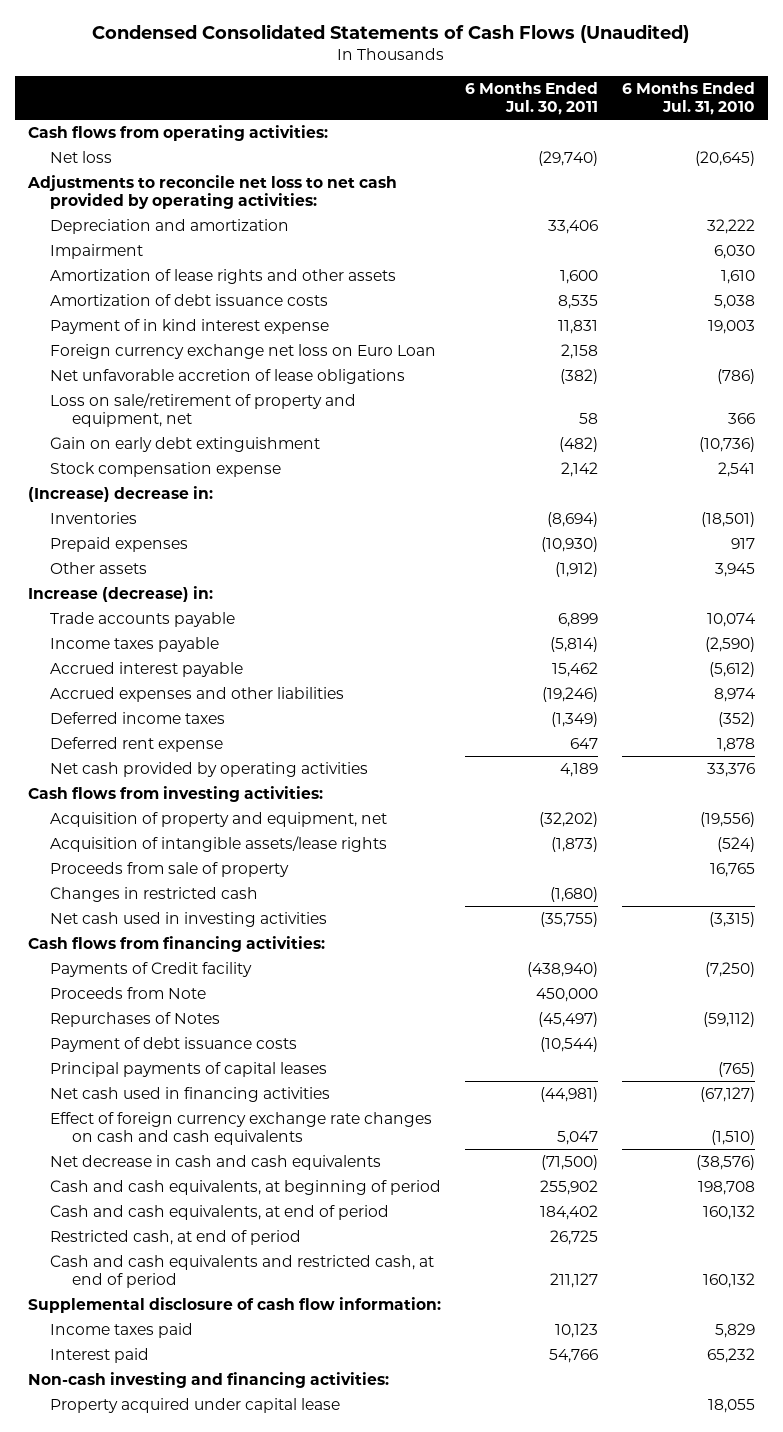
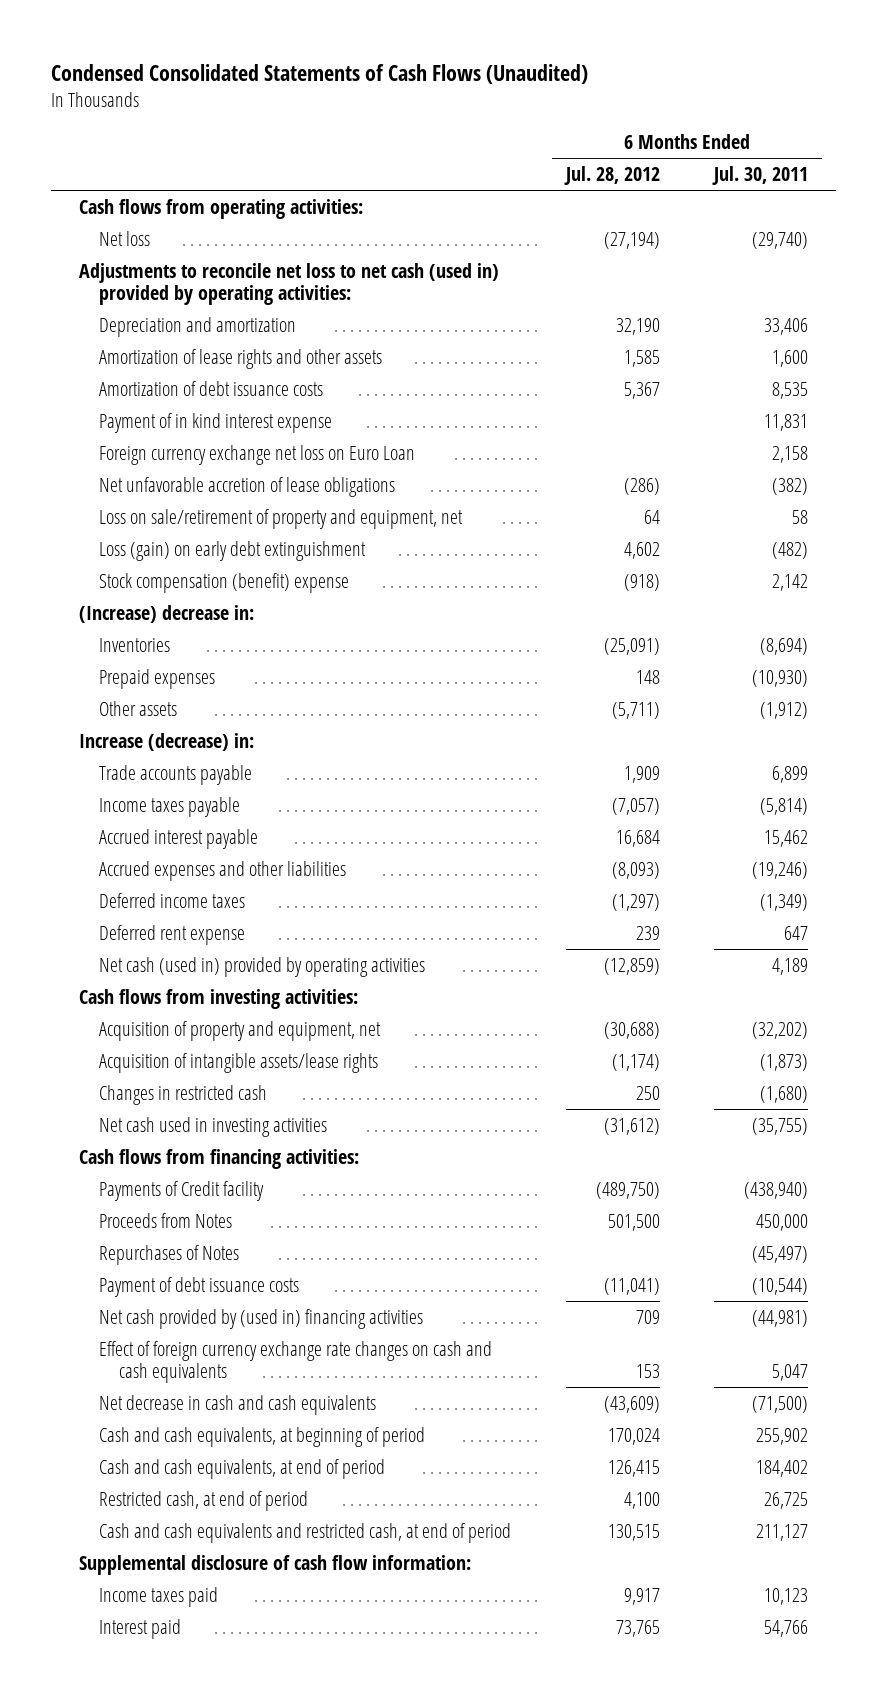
- | 6 Months Ended Jul. 30, 2011 | 6 Months Ended Jul. 31, 2010
+ | 6 Months Ended Jul. 28, 2012 | 6 Months Ended Jul. 30, 2011
- Adjustments to reconcile net loss to net cash provided by operating activities:
+ Adjustments to reconcile net loss to net cash (used in) provided by operating activities:
- Impairment | | 6,030
- Gain on early debt extinguishment | (482) | (10,736)
- Stock compensation expense | 2,142 | 2,541
+ Loss (gain) on early debt extinguishment | 4,602 | (482)
+ Stock compensation (benefit) expense | (918) | 2,142
- Net cash provided by operating activities | 4,189 | 33,376
+ Net cash (used in) provided by operating activities | (12,859) | 4,189
- Proceeds from sale of property | | 16,765
- Proceeds from Note | 450,000 |
+ Proceeds from Notes | 501,500 | 450,000
- Principal payments of capital leases | | (765)
- Net cash used in financing activities | (44,981) | (67,127)
+ Net cash provided by (used in) financing activities | 709 | (44,981)
- Non-cash investing and financing activities:
- Property acquired under capital lease | | 18,055

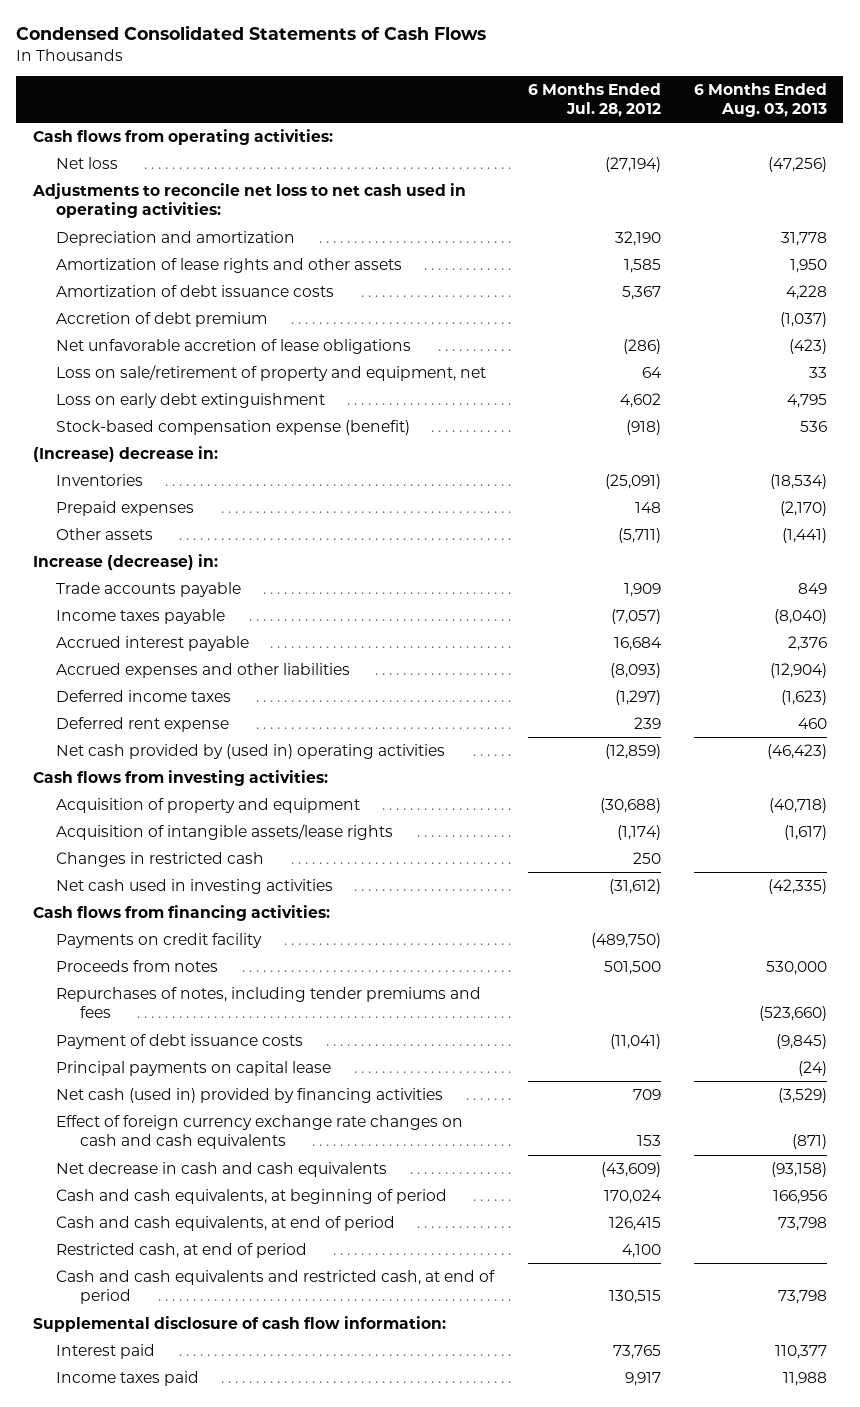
- Condensed Consolidated Statements of Cash Flows (Unaudited)
+ Condensed Consolidated Statements of Cash Flows
- | 6 Months Ended Jul. 28, 2012 | 6 Months Ended Jul. 30, 2011
+ | 6 Months Ended Jul. 28, 2012 | 6 Months Ended Aug. 03, 2013
- Adjustments to reconcile net loss to net cash (used in) provided by operating activities:
+ Adjustments to reconcile net loss to net cash used in operating activities:
- Payment of in kind interest expense | | 11,831
- Foreign currency exchange net loss on Euro Loan | | 2,158
+ Accretion of debt premium | | (1,037)
- Loss (gain) on early debt extinguishment | 4,602 | (482)
- Stock compensation (benefit) expense | (918) | 2,142
+ Loss on early debt extinguishment | 4,602 | 4,795
+ Stock-based compensation expense (benefit) | (918) | 536
- Net cash (used in) provided by operating activities | (12,859) | 4,189
+ Net cash provided by (used in) operating activities | (12,859) | (46,423)
- Acquisition of property and equipment, net | (30,688) | (32,202)
+ Acquisition of property and equipment | (30,688) | (40,718)
- Payments of Credit facility | (489,750) | (438,940)
- Proceeds from Notes | 501,500 | 450,000
- Repurchases of Notes | | (45,497)
+ Payments on credit facility | (489,750) |
+ Proceeds from notes | 501,500 | 530,000
+ Repurchases of notes, including tender premiums and fees | | (523,660)
- Net cash provided by (used in) financing activities | 709 | (44,981)
+ Principal payments on capital lease | | (24)
+ Net cash (used in) provided by financing activities | 709 | (3,529)
moved down: Income taxes paid | 9,917 | 11,988

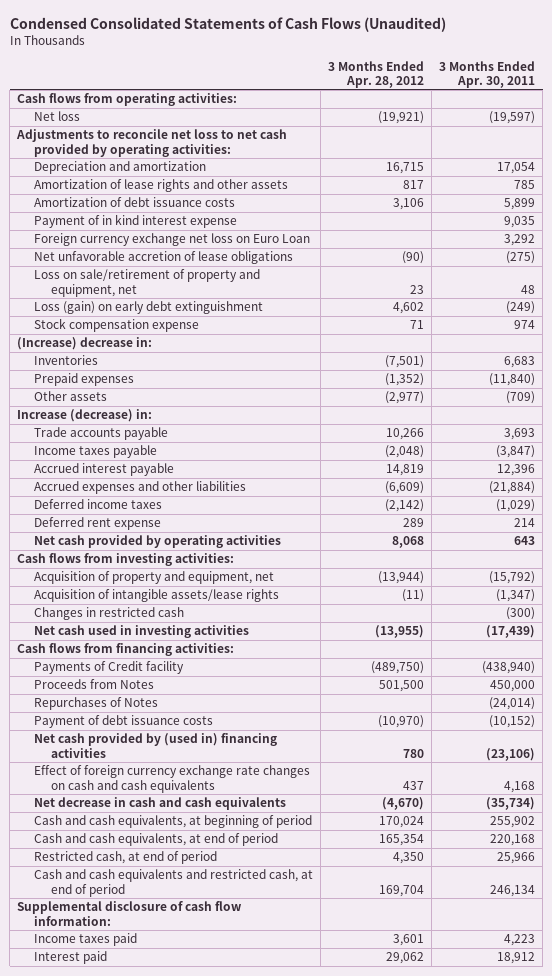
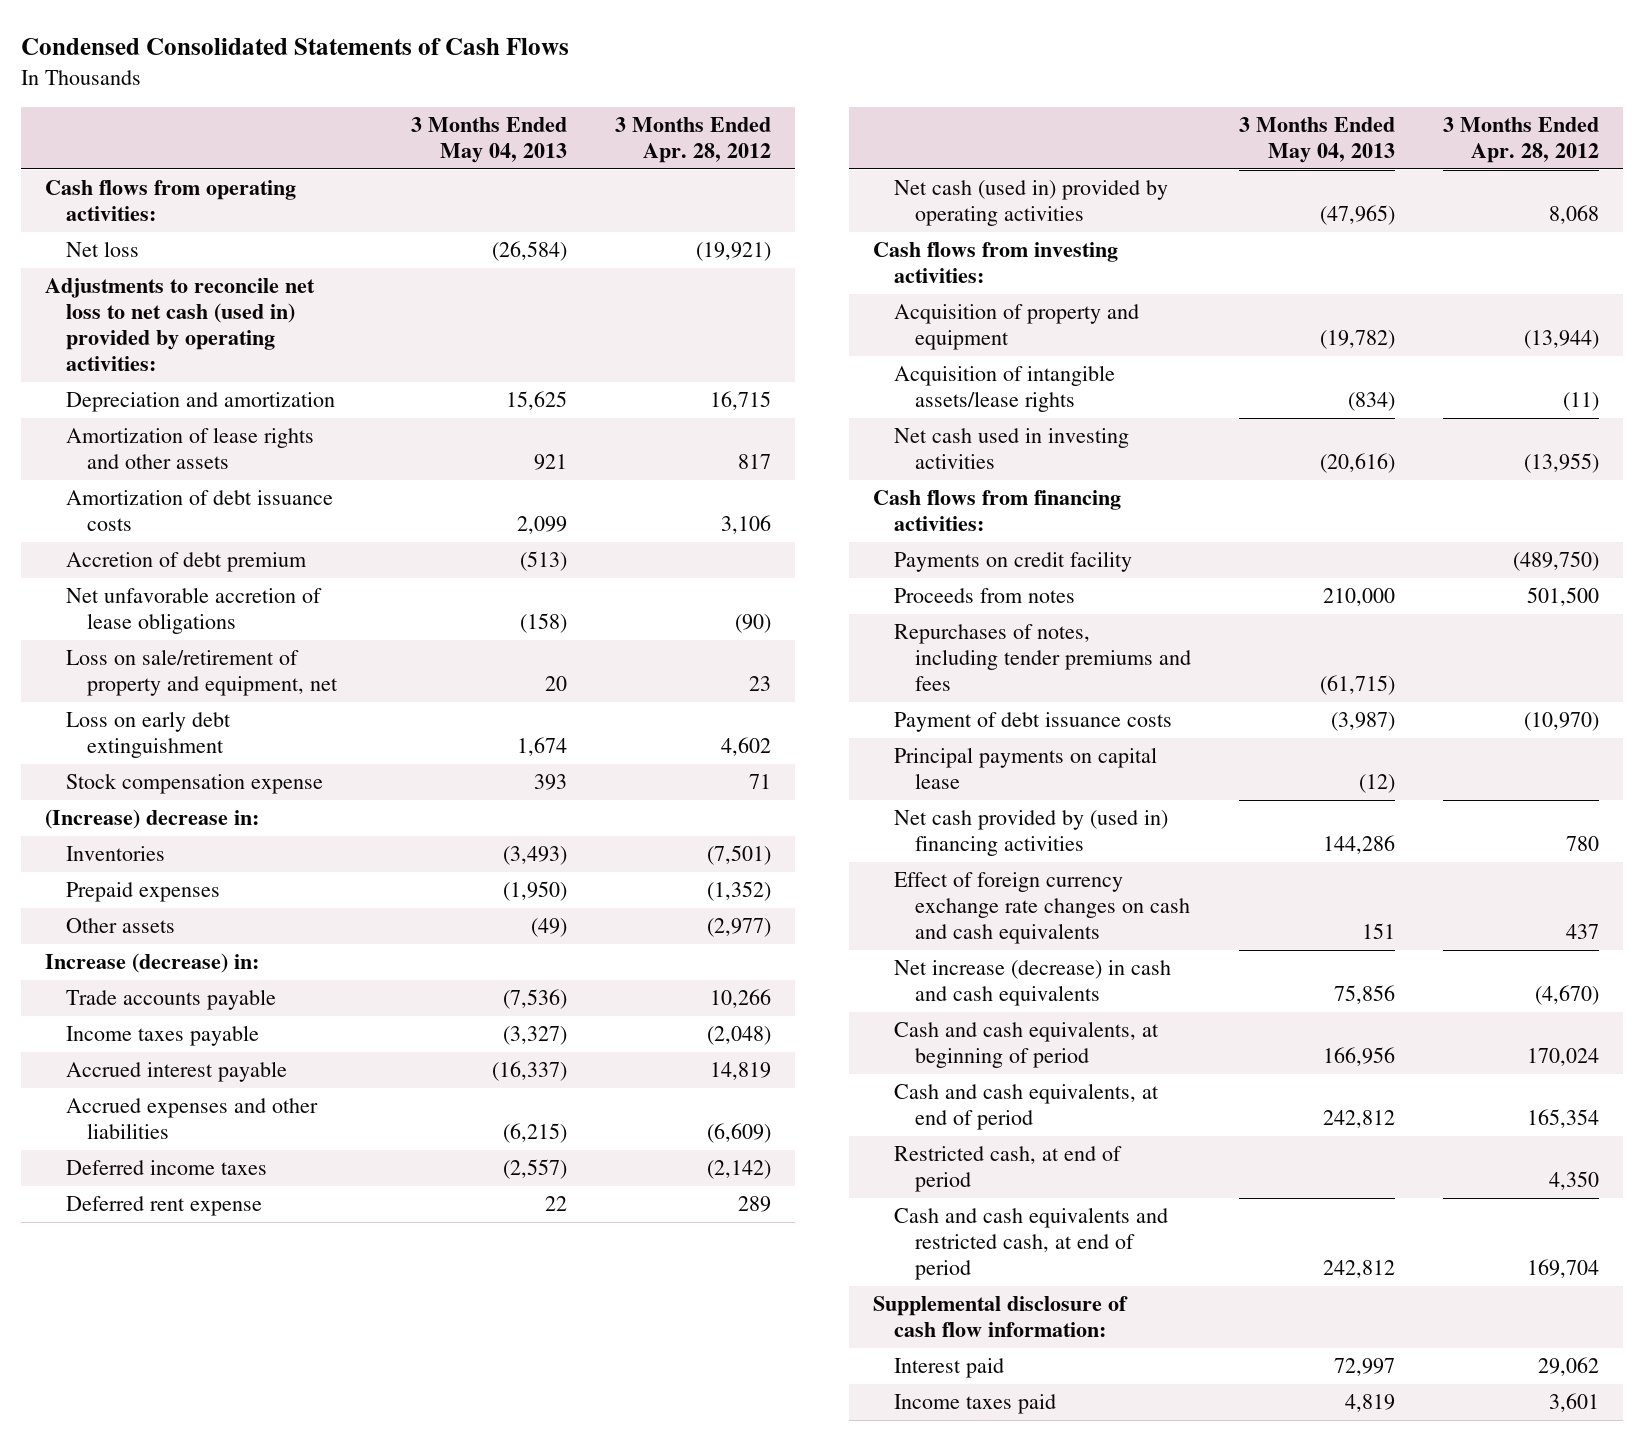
- Condensed Consolidated Statements of Cash Flows (Unaudited)
+ Condensed Consolidated Statements of Cash Flows
- | 3 Months Ended Apr. 28, 2012 | 3 Months Ended Apr. 30, 2011
+ | 3 Months Ended May 04, 2013 | 3 Months Ended Apr. 28, 2012
- Adjustments to reconcile net loss to net cash provided by operating activities:
+ Adjustments to reconcile net loss to net cash (used in) provided by operating activities:
- Payment of in kind interest expense | | 9,035
- Foreign currency exchange net loss on Euro Loan | | 3,292
+ Accretion of debt premium | (513) |
- Loss (gain) on early debt extinguishment | 4,602 | (249)
+ Loss on early debt extinguishment | 1,674 | 4,602
- Net cash provided by operating activities | 8,068 | 643
+ Net cash (used in) provided by operating activities | (47,965) | 8,068
- Acquisition of property and equipment, net | (13,944) | (15,792)
+ Acquisition of property and equipment | (19,782) | (13,944)
- Changes in restricted cash | | (300)
- Payments of Credit facility | (489,750) | (438,940)
- Proceeds from Notes | 501,500 | 450,000
- Repurchases of Notes | | (24,014)
+ Payments on credit facility | | (489,750)
+ Proceeds from notes | 210,000 | 501,500
+ Repurchases of notes, including tender premiums and fees | (61,715) |
+ Principal payments on capital lease | (12) |
- Net decrease in cash and cash equivalents | (4,670) | (35,734)
+ Net increase (decrease) in cash and cash equivalents | 75,856 | (4,670)
moved down: Income taxes paid | 4,819 | 3,601

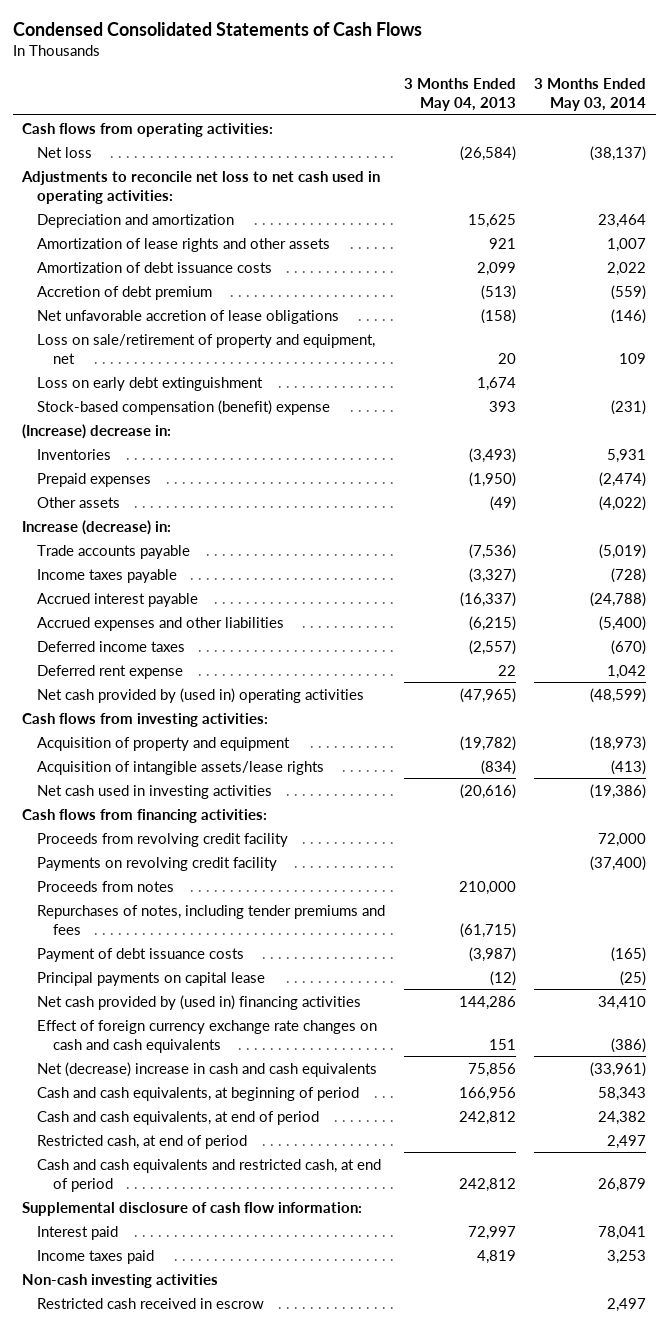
- | 3 Months Ended May 04, 2013 | 3 Months Ended Apr. 28, 2012
+ | 3 Months Ended May 04, 2013 | 3 Months Ended May 03, 2014
- Adjustments to reconcile net loss to net cash (used in) provided by operating activities:
+ Adjustments to reconcile net loss to net cash used in operating activities:
- Stock compensation expense | 393 | 71
+ Stock-based compensation (benefit) expense | 393 | (231)
- Net cash (used in) provided by operating activities | (47,965) | 8,068
+ Net cash provided by (used in) operating activities | (47,965) | (48,599)
- Payments on credit facility | | (489,750)
+ Proceeds from revolving credit facility | | 72,000
+ Payments on revolving credit facility | | (37,400)
- Net increase (decrease) in cash and cash equivalents | 75,856 | (4,670)
+ Net (decrease) increase in cash and cash equivalents | 75,856 | (33,961)
+ Non-cash investing activities
+ Restricted cash received in escrow | | 2,497

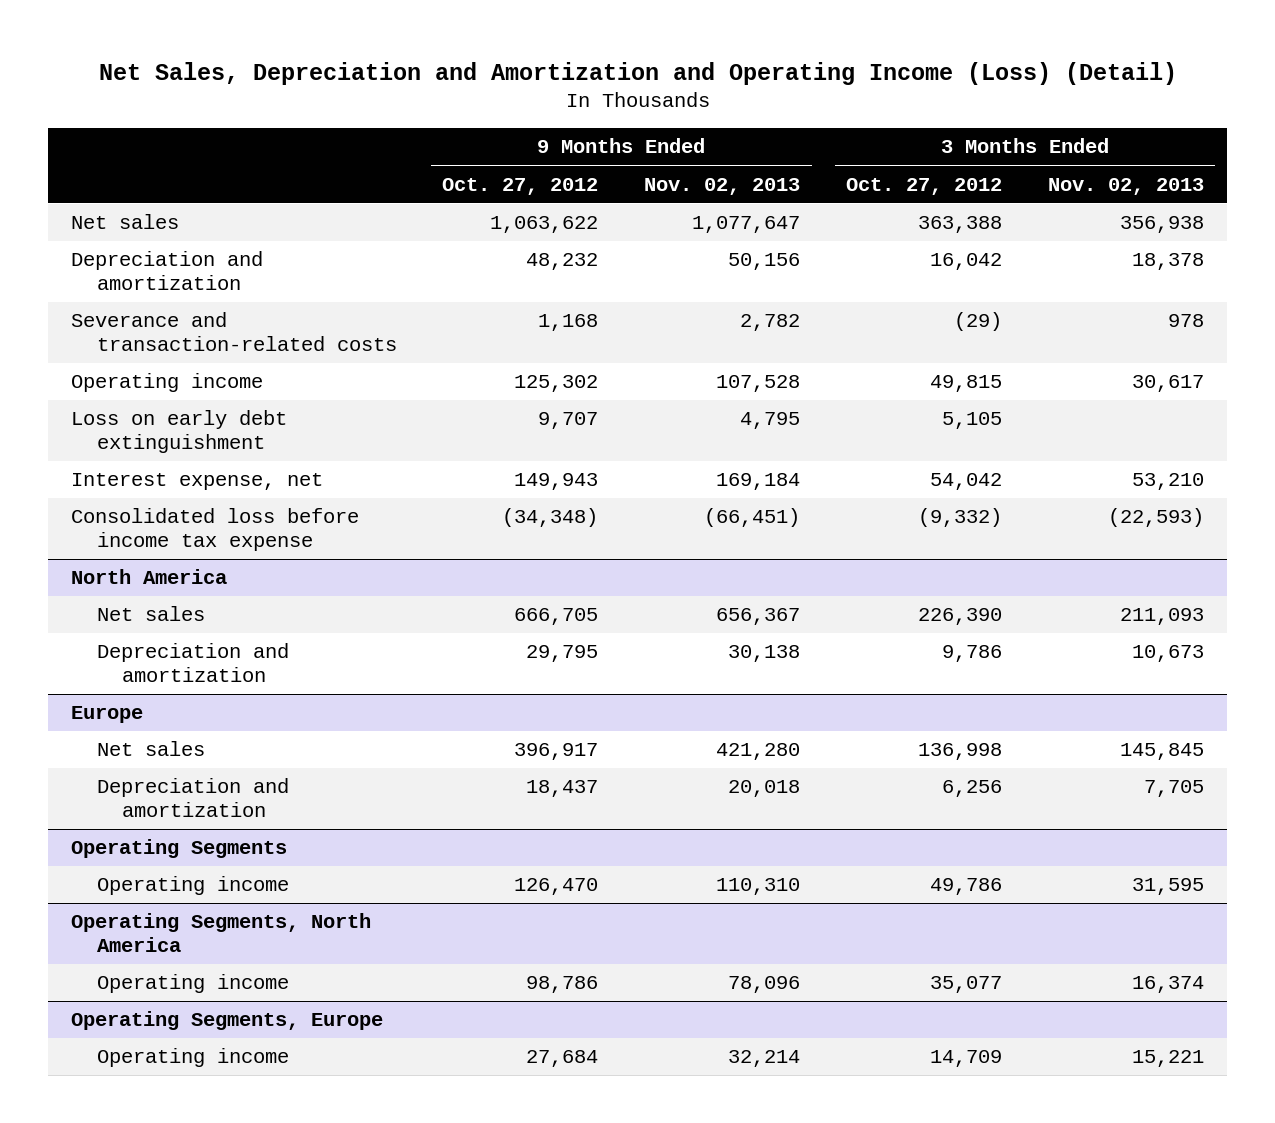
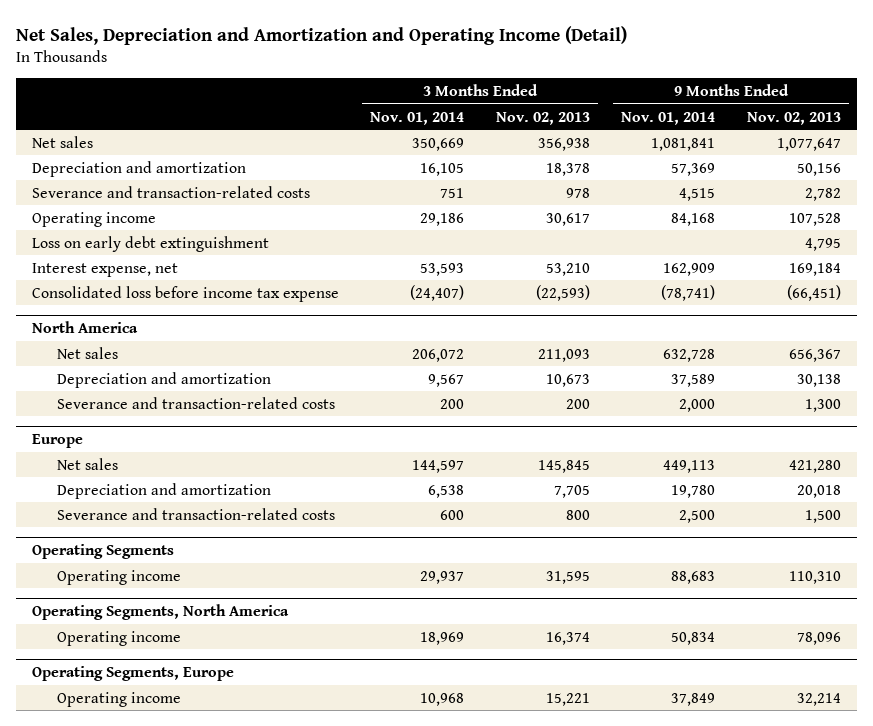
- Net Sales, Depreciation and Amortization and Operating Income (Loss) (Detail)
+ Net Sales, Depreciation and Amortization and Operating Income (Detail)
- | 9 Months Ended Oct. 27, 2012 | 9 Months Ended Nov. 02, 2013 | 3 Months Ended Oct. 27, 2012 | 3 Months Ended Nov. 02, 2013
+ | 3 Months Ended Nov. 01, 2014 | 3 Months Ended Nov. 02, 2013 | 9 Months Ended Nov. 01, 2014 | 9 Months Ended Nov. 02, 2013
@ North America
+ Severance and transaction-related costs | 200 | 200 | 2,000 | 1,300
@ Europe
+ Severance and transaction-related costs | 600 | 800 | 2,500 | 1,500

